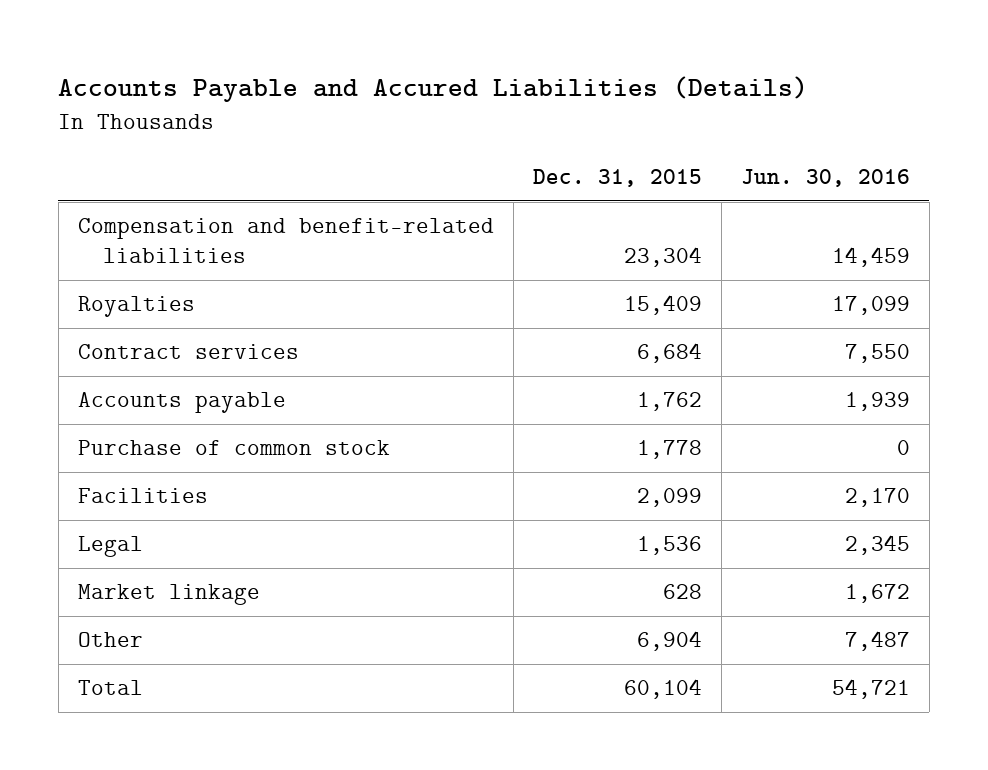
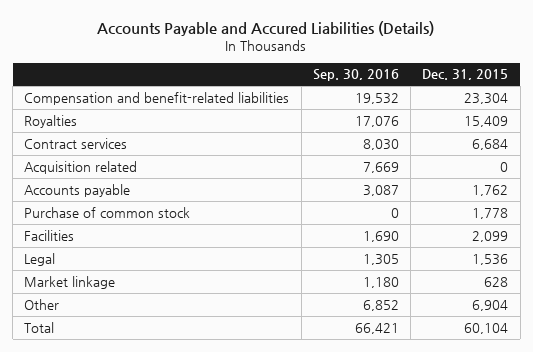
- | Dec. 31, 2015 | Jun. 30, 2016
+ | Sep. 30, 2016 | Dec. 31, 2015
+ Acquisition related | 7,669 | 0

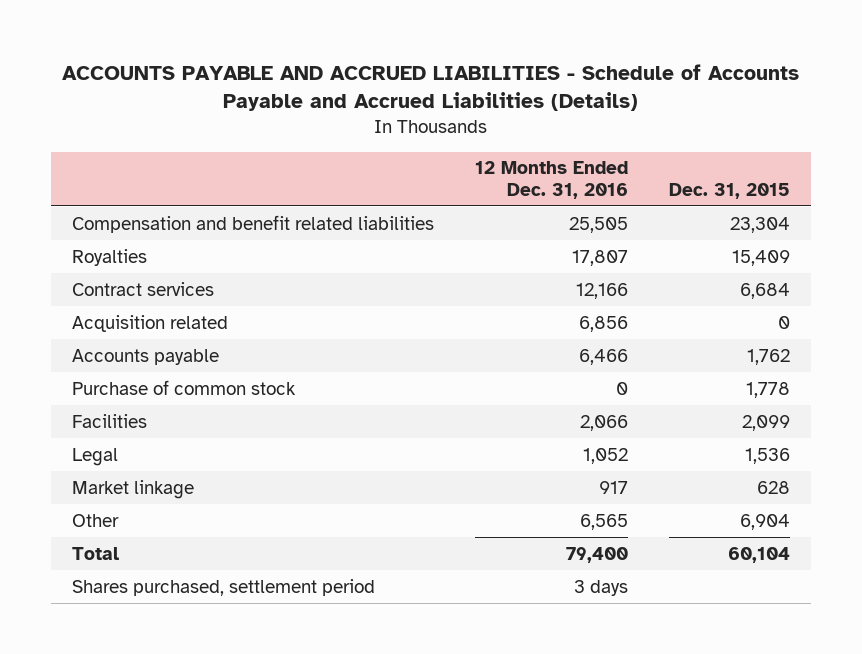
- Accounts Payable and Accured Liabilities (Details)
+ ACCOUNTS PAYABLE AND ACCRUED LIABILITIES - Schedule of Accounts Payable and Accrued Liabilities (Details)
- | Sep. 30, 2016 | Dec. 31, 2015
+ | 12 Months Ended Dec. 31, 2016 | Dec. 31, 2015
- Compensation and benefit-related liabilities | 19,532 | 23,304
+ Compensation and benefit related liabilities | 25,505 | 23,304
+ Shares purchased, settlement period | 3 days |

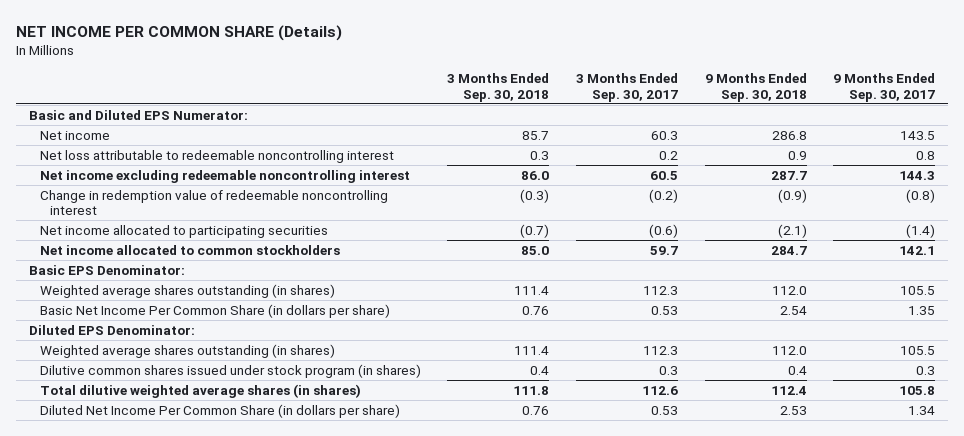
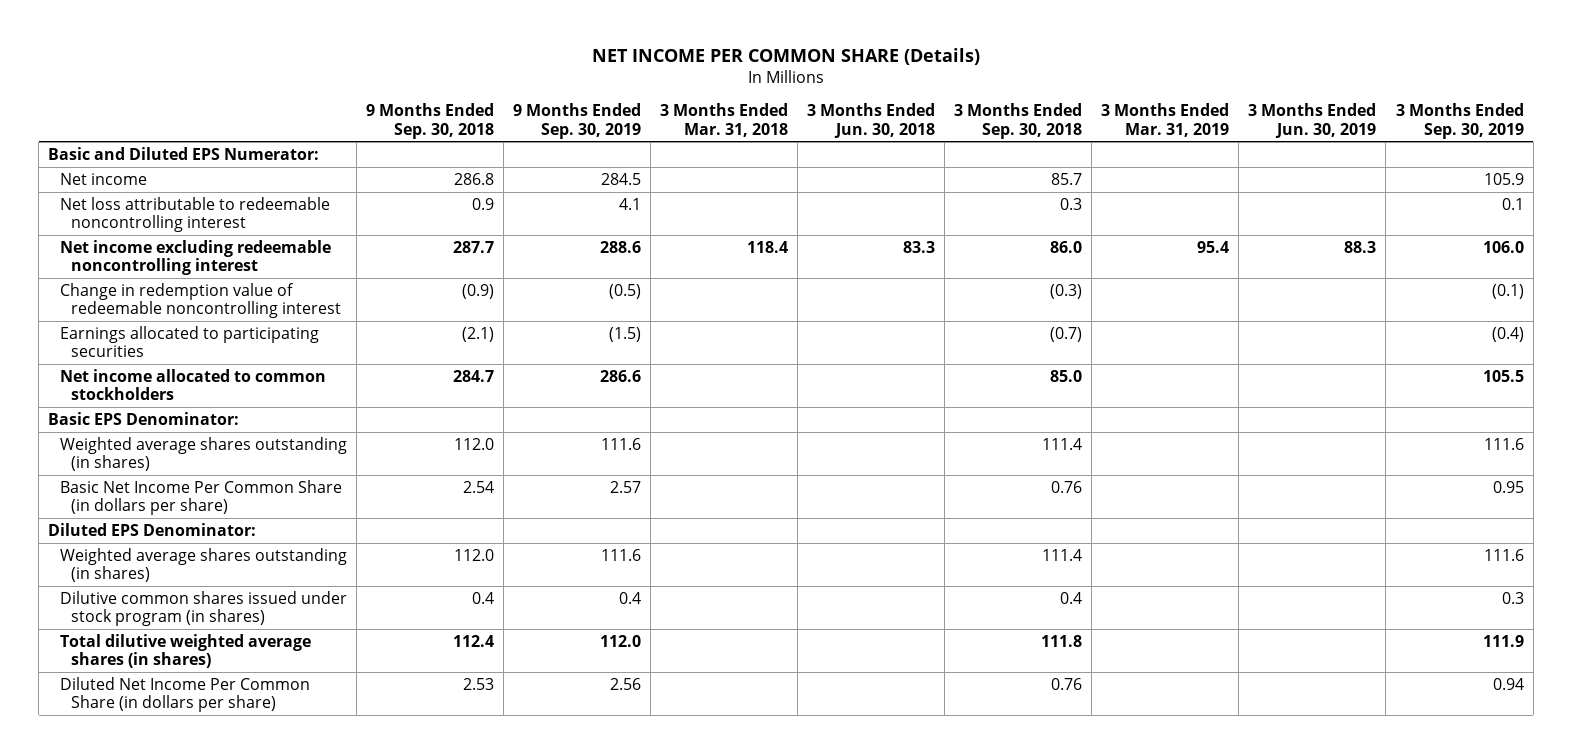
- | 3 Months Ended Sep. 30, 2018 | 3 Months Ended Sep. 30, 2017 | 9 Months Ended Sep. 30, 2018 | 9 Months Ended Sep. 30, 2017
+ | 9 Months Ended Sep. 30, 2018 | 9 Months Ended Sep. 30, 2019 | 3 Months Ended Mar. 31, 2018 | 3 Months Ended Jun. 30, 2018 | 3 Months Ended Sep. 30, 2018 | 3 Months Ended Mar. 31, 2019 | 3 Months Ended Jun. 30, 2019 | 3 Months Ended Sep. 30, 2019
- Net income allocated to participating securities | (0.7) | (0.6) | (2.1) | (1.4)
+ Earnings allocated to participating securities | (2.1) | (1.5) | | | (0.7) | | | (0.4)

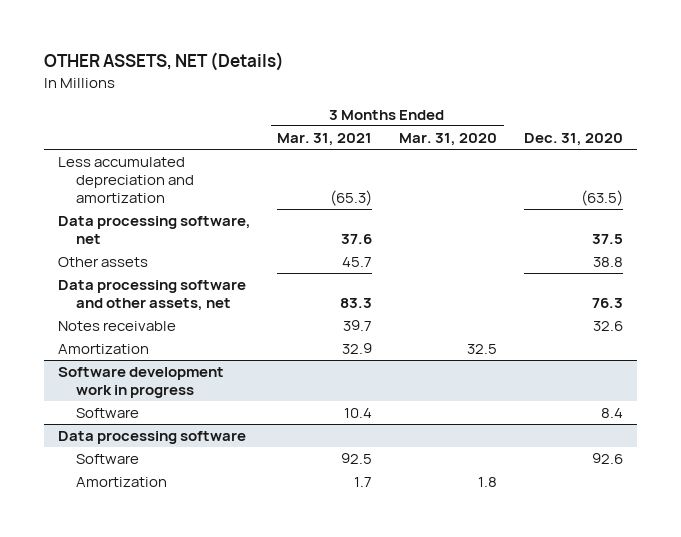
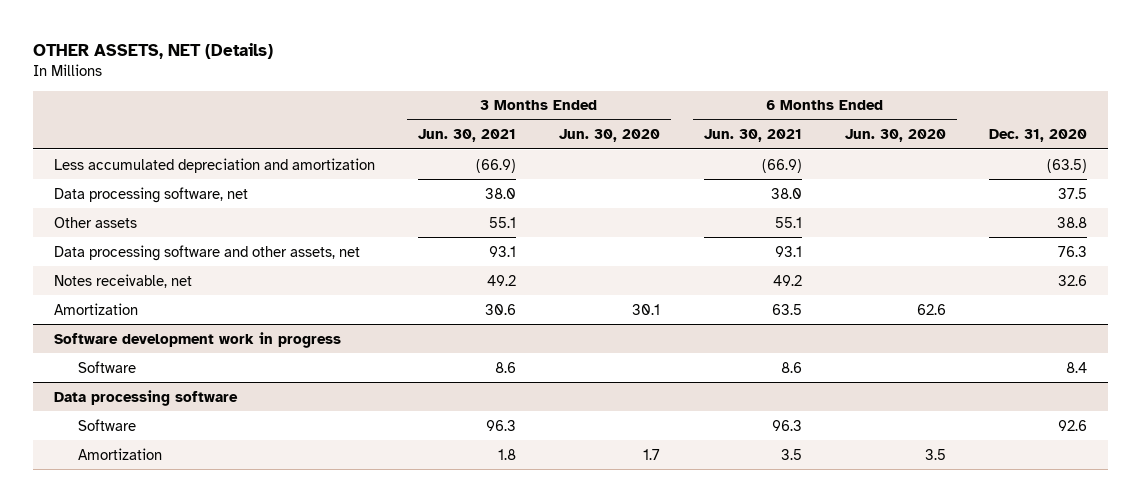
- | 3 Months Ended Mar. 31, 2021 | 3 Months Ended Mar. 31, 2020 | Dec. 31, 2020
+ | 3 Months Ended Jun. 30, 2021 | 3 Months Ended Jun. 30, 2020 | 6 Months Ended Jun. 30, 2021 | 6 Months Ended Jun. 30, 2020 | Dec. 31, 2020
- Notes receivable | 39.7 | | 32.6
+ Notes receivable, net | 49.2 | | 49.2 | | 32.6

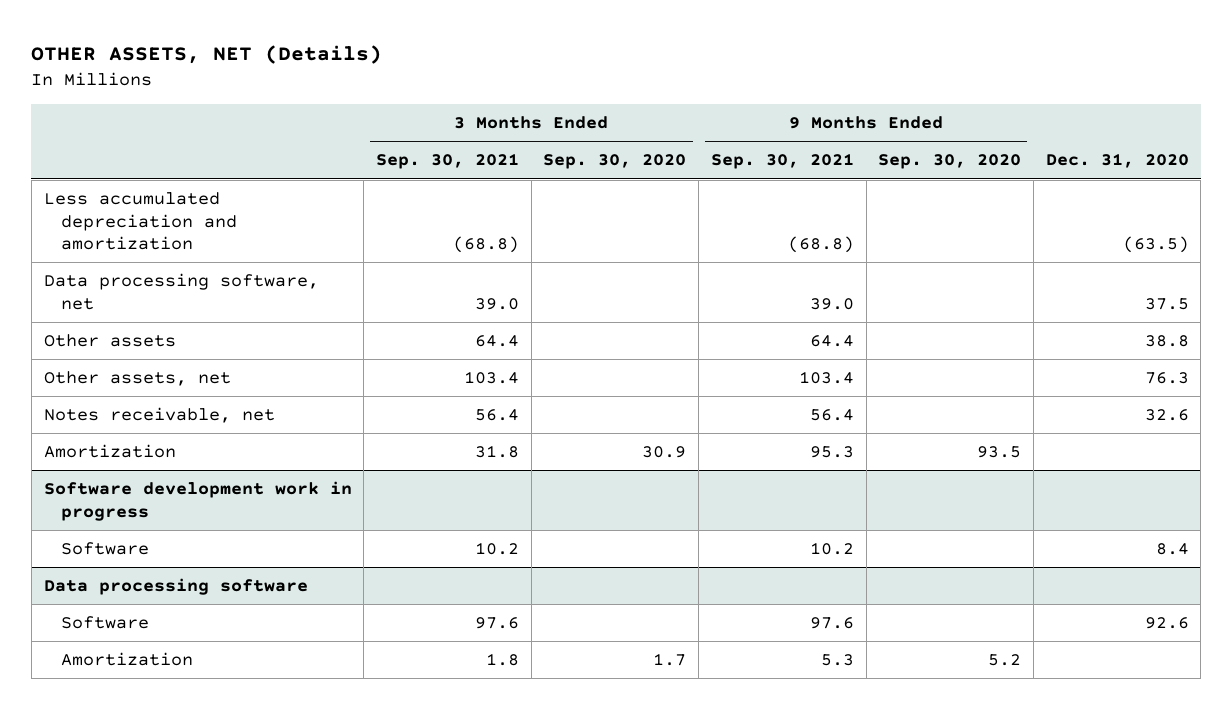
- | 3 Months Ended Jun. 30, 2021 | 3 Months Ended Jun. 30, 2020 | 6 Months Ended Jun. 30, 2021 | 6 Months Ended Jun. 30, 2020 | Dec. 31, 2020
+ | 3 Months Ended Sep. 30, 2021 | 3 Months Ended Sep. 30, 2020 | 9 Months Ended Sep. 30, 2021 | 9 Months Ended Sep. 30, 2020 | Dec. 31, 2020
- Data processing software and other assets, net | 93.1 | | 93.1 | | 76.3
+ Other assets, net | 103.4 | | 103.4 | | 76.3

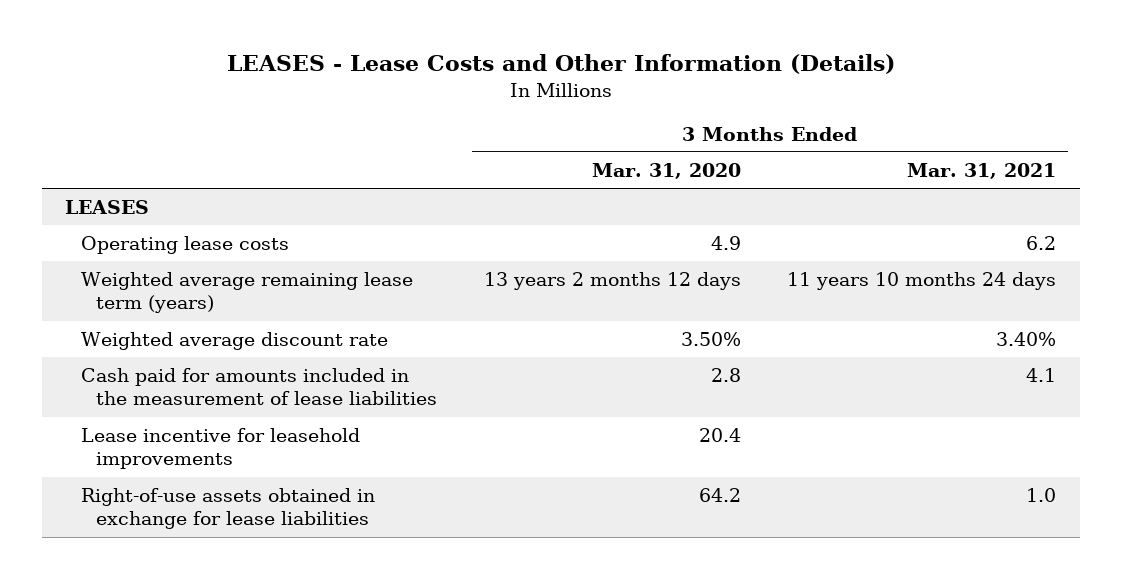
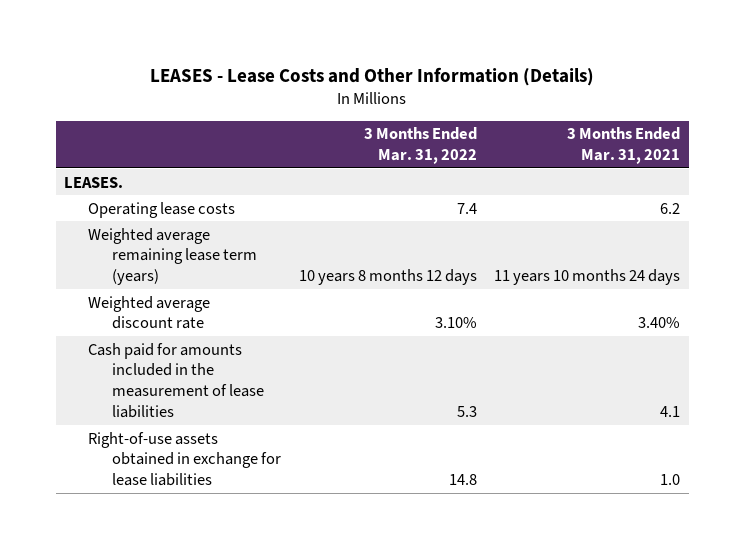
- | 3 Months Ended Mar. 31, 2020 | 3 Months Ended Mar. 31, 2021
+ | 3 Months Ended Mar. 31, 2022 | 3 Months Ended Mar. 31, 2021
- LEASES
+ LEASES.
- Lease incentive for leasehold improvements | 20.4 |

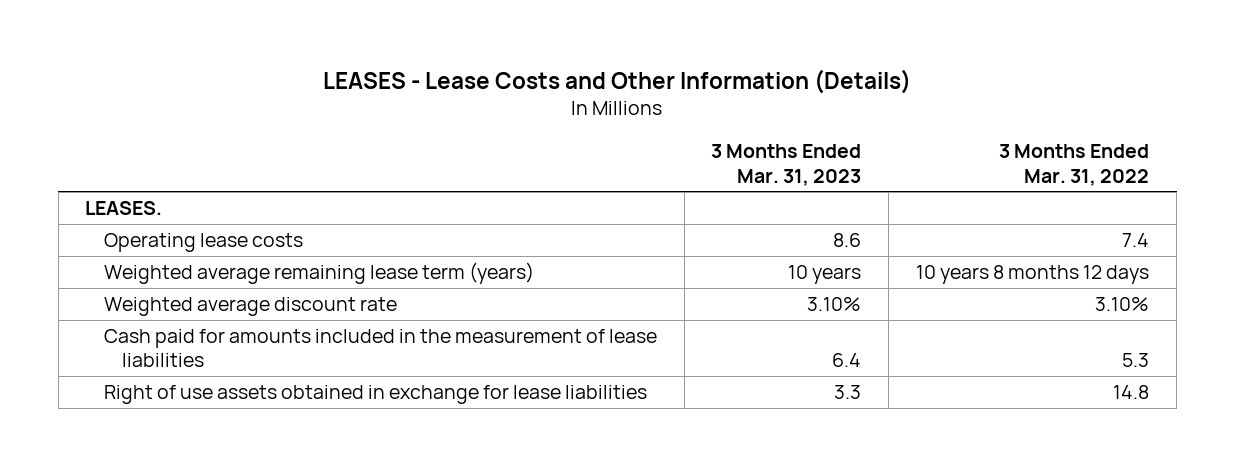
- | 3 Months Ended Mar. 31, 2022 | 3 Months Ended Mar. 31, 2021
+ | 3 Months Ended Mar. 31, 2023 | 3 Months Ended Mar. 31, 2022
- Right-of-use assets obtained in exchange for lease liabilities | 14.8 | 1.0
+ Right of use assets obtained in exchange for lease liabilities | 3.3 | 14.8

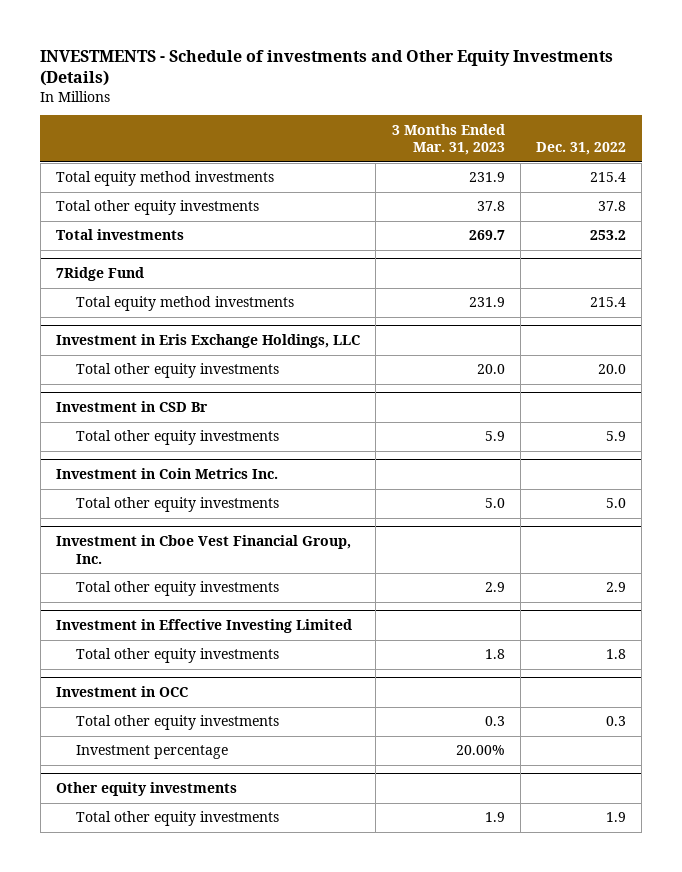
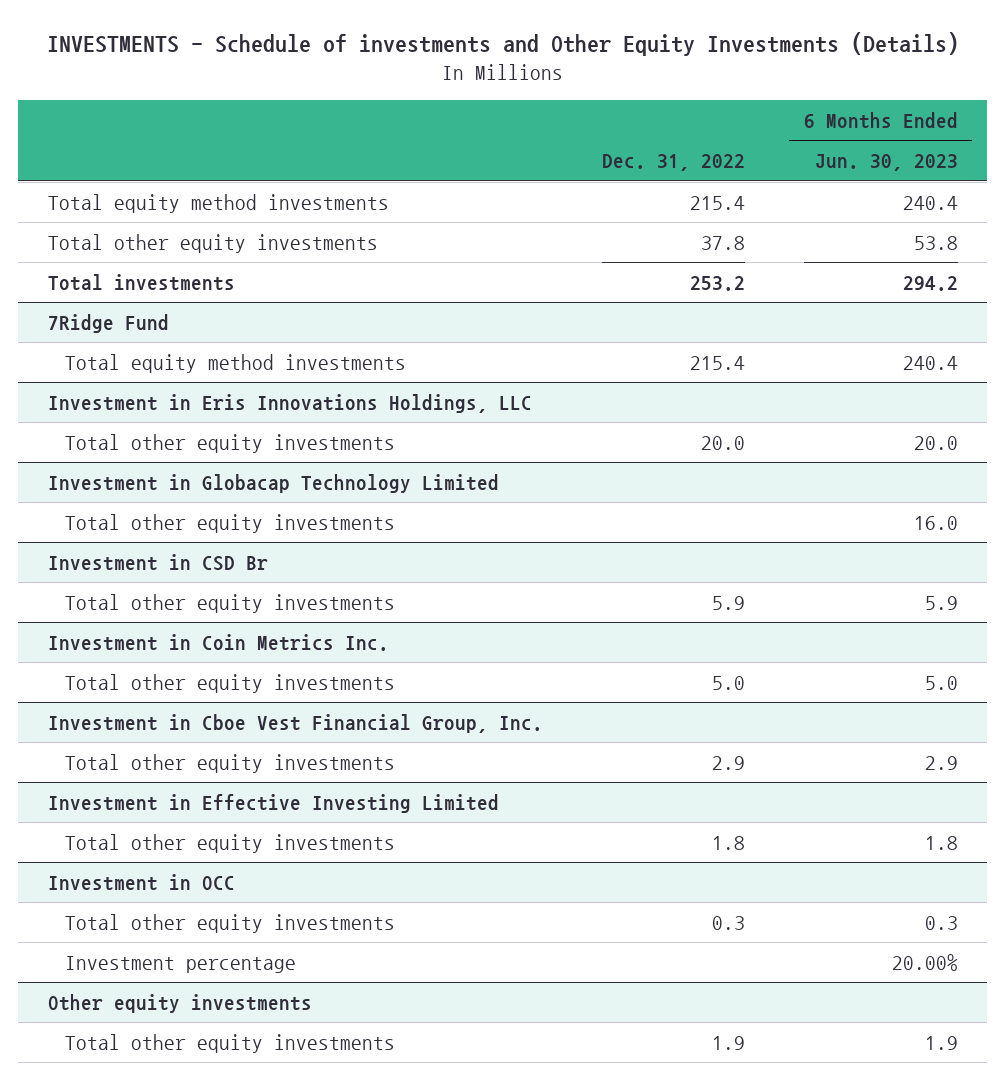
- | 3 Months Ended Mar. 31, 2023 | Dec. 31, 2022
+ | Dec. 31, 2022 | 6 Months Ended Jun. 30, 2023
- Investment in Eris Exchange Holdings, LLC
+ Investment in Eris Innovations Holdings, LLC
+ Investment in Globacap Technology Limited
+ Total other equity investments | | 16.0

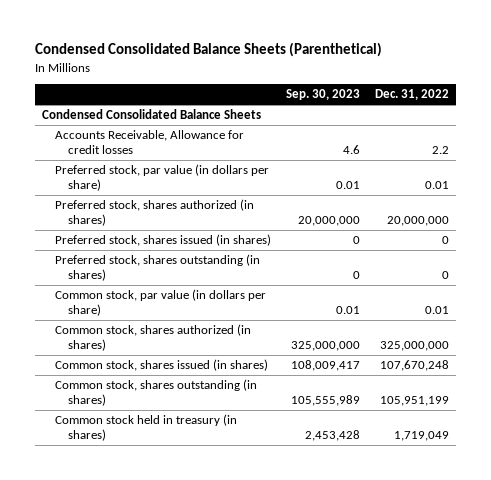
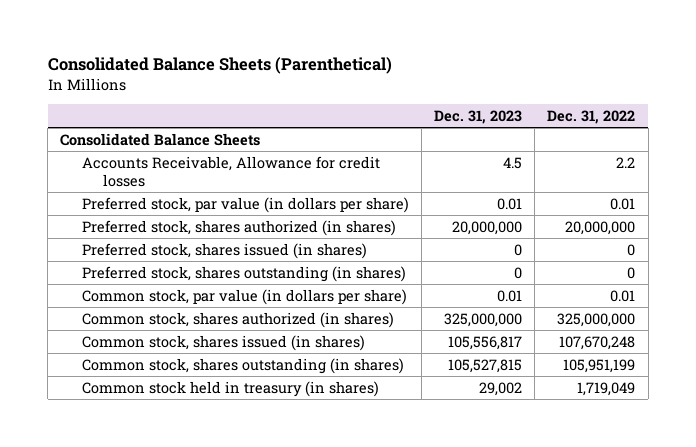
- Condensed Consolidated Balance Sheets (Parenthetical)
+ Consolidated Balance Sheets (Parenthetical)
- | Sep. 30, 2023 | Dec. 31, 2022
+ | Dec. 31, 2023 | Dec. 31, 2022
- Condensed Consolidated Balance Sheets
+ Consolidated Balance Sheets

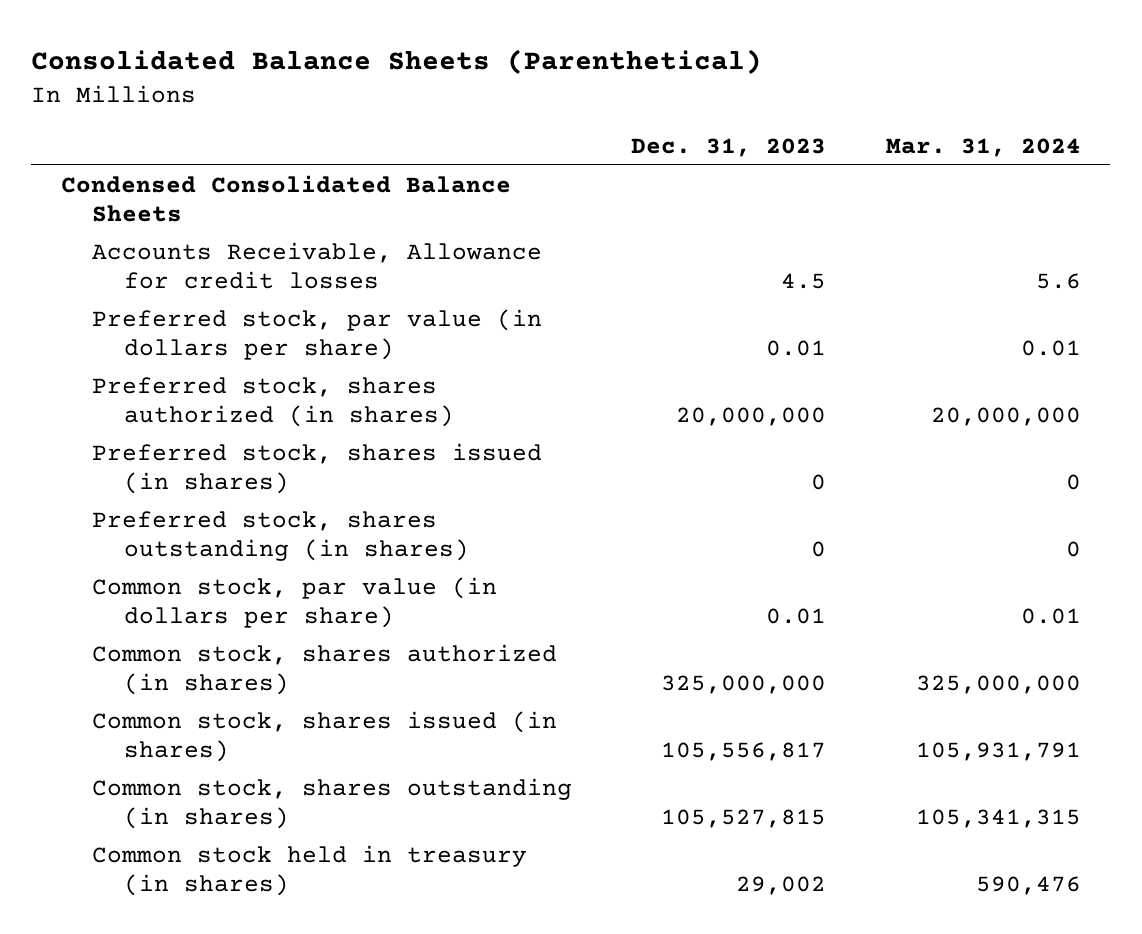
- | Dec. 31, 2023 | Dec. 31, 2022
+ | Dec. 31, 2023 | Mar. 31, 2024
- Consolidated Balance Sheets
+ Condensed Consolidated Balance Sheets

